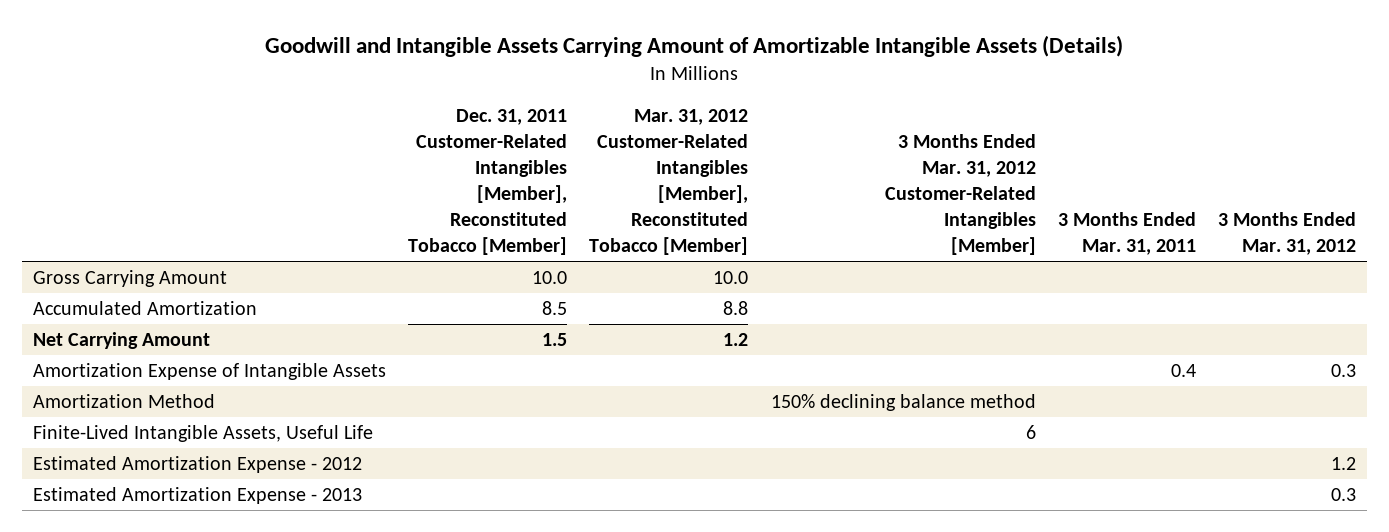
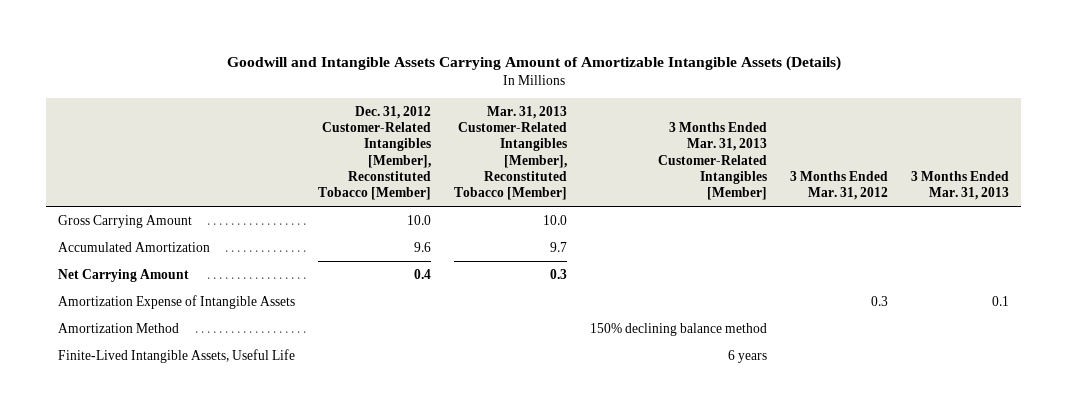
- | Dec. 31, 2011 Customer-Related Intangibles [Member], Reconstituted Tobacco [Member] | Mar. 31, 2012 Customer-Related Intangibles [Member], Reconstituted Tobacco [Member] | 3 Months Ended Mar. 31, 2012 Customer-Related Intangibles [Member] | 3 Months Ended Mar. 31, 2011 | 3 Months Ended Mar. 31, 2012
+ | Dec. 31, 2012 Customer-Related Intangibles [Member], Reconstituted Tobacco [Member] | Mar. 31, 2013 Customer-Related Intangibles [Member], Reconstituted Tobacco [Member] | 3 Months Ended Mar. 31, 2013 Customer-Related Intangibles [Member] | 3 Months Ended Mar. 31, 2012 | 3 Months Ended Mar. 31, 2013
- Estimated Amortization Expense - 2012 | | | | | 1.2
- Estimated Amortization Expense - 2013 | | | | | 0.3

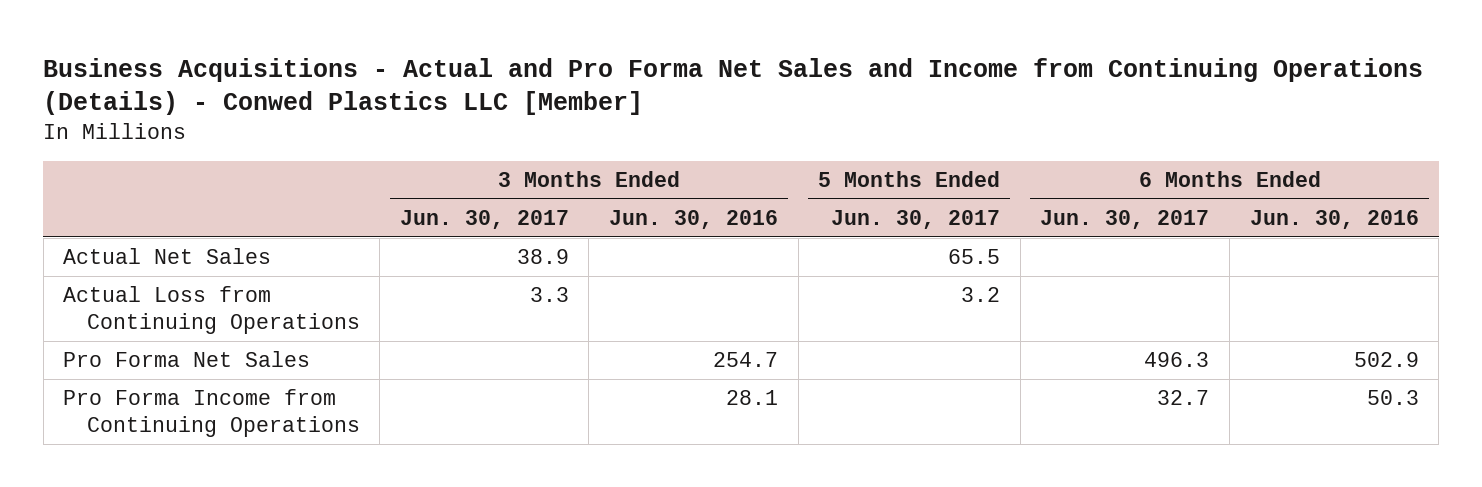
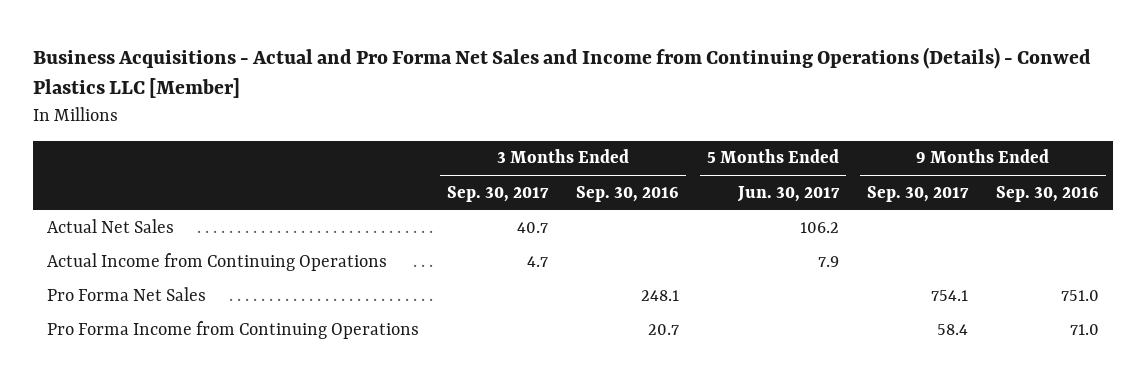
- | 3 Months Ended Jun. 30, 2017 | 3 Months Ended Jun. 30, 2016 | 5 Months Ended Jun. 30, 2017 | 6 Months Ended Jun. 30, 2017 | 6 Months Ended Jun. 30, 2016
+ | 3 Months Ended Sep. 30, 2017 | 3 Months Ended Sep. 30, 2016 | 5 Months Ended Jun. 30, 2017 | 9 Months Ended Sep. 30, 2017 | 9 Months Ended Sep. 30, 2016
- Actual Net Sales | 38.9 | | 65.5 | |
- Actual Loss from Continuing Operations | 3.3 | | 3.2 | |
+ Actual Net Sales | 40.7 | | 106.2 | |
+ Actual Income from Continuing Operations | 4.7 | | 7.9 | |

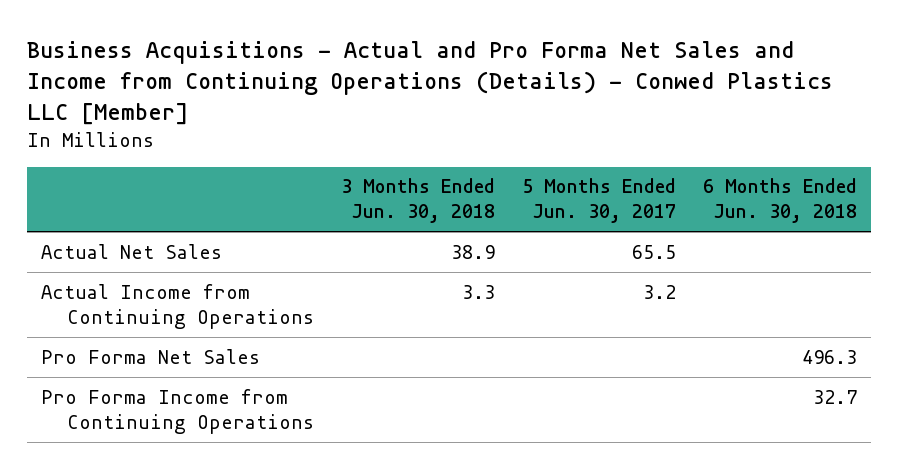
- | 3 Months Ended Sep. 30, 2017 | 3 Months Ended Sep. 30, 2016 | 5 Months Ended Jun. 30, 2017 | 9 Months Ended Sep. 30, 2017 | 9 Months Ended Sep. 30, 2016
+ | 3 Months Ended Jun. 30, 2018 | 5 Months Ended Jun. 30, 2017 | 6 Months Ended Jun. 30, 2018
- Actual Net Sales | 40.7 | | 106.2 | |
- Actual Income from Continuing Operations | 4.7 | | 7.9 | |
+ Actual Net Sales | 38.9 | 65.5 |
+ Actual Income from Continuing Operations | 3.3 | 3.2 |

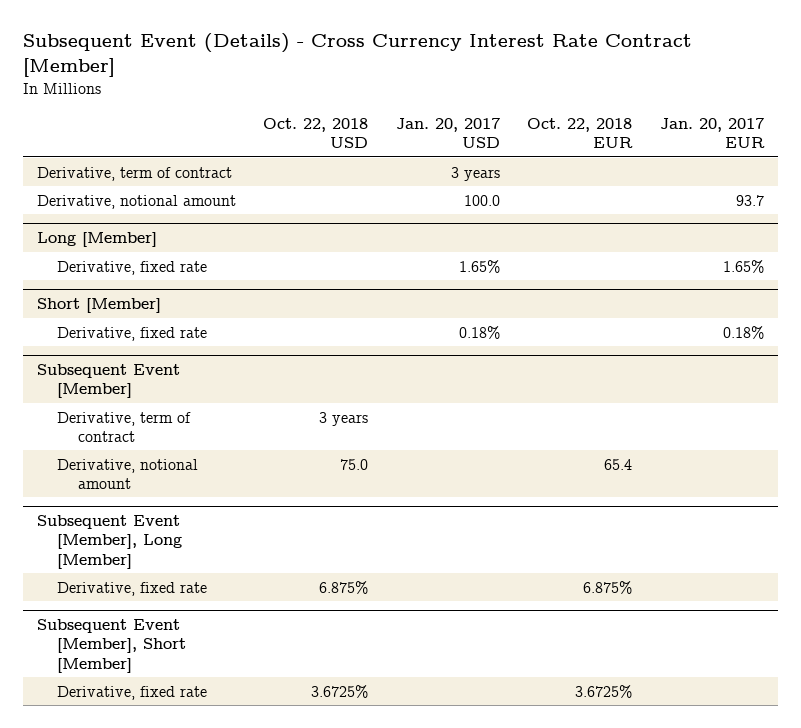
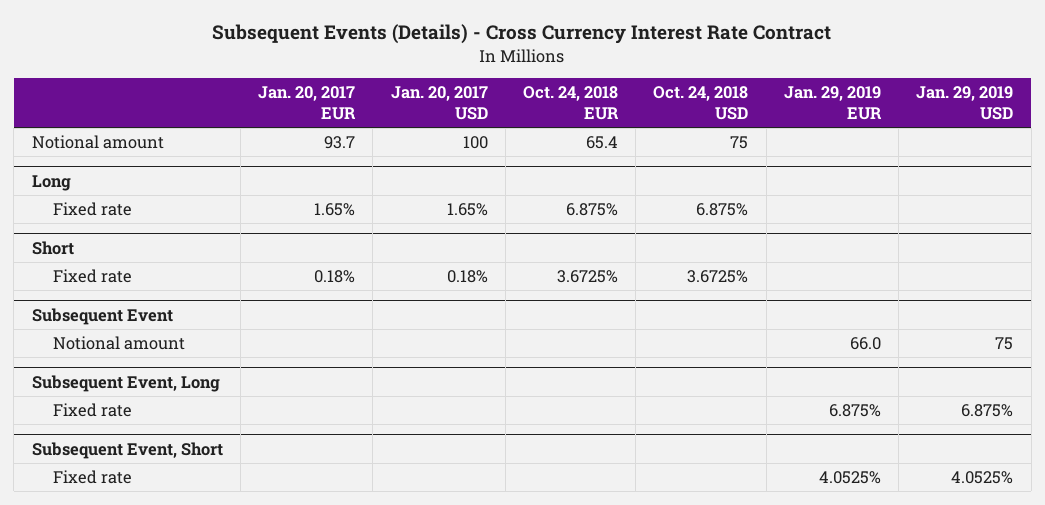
- Subsequent Event (Details) - Cross Currency Interest Rate Contract [Member]
+ Subsequent Events (Details) - Cross Currency Interest Rate Contract
- | Oct. 22, 2018 USD | Jan. 20, 2017 USD | Oct. 22, 2018 EUR | Jan. 20, 2017 EUR
+ | Jan. 20, 2017 EUR | Jan. 20, 2017 USD | Oct. 24, 2018 EUR | Oct. 24, 2018 USD | Jan. 29, 2019 EUR | Jan. 29, 2019 USD
- Derivative, term of contract | | 3 years | |
- Derivative, notional amount | | 100.0 | | 93.7
- Long [Member]
- Derivative, fixed rate | | 1.65% | | 1.65%
- Short [Member]
- Derivative, fixed rate | | 0.18% | | 0.18%
- Subsequent Event [Member]
- Derivative, term of contract | 3 years | | |
- Derivative, notional amount | 75.0 | | 65.4 |
- Subsequent Event [Member], Long [Member]
- Derivative, fixed rate | 6.875% | | 6.875% |
- Subsequent Event [Member], Short [Member]
- Derivative, fixed rate | 3.6725% | | 3.6725% |
+ Notional amount | 93.7 | 100 | 65.4 | 75 | |
+ Long
+ Fixed rate | 1.65% | 1.65% | 6.875% | 6.875% | |
+ Short
+ Fixed rate | 0.18% | 0.18% | 3.6725% | 3.6725% | |
+ Subsequent Event
+ Notional amount | | | | | 66.0 | 75
+ Subsequent Event, Long
+ Fixed rate | | | | | 6.875% | 6.875%
+ Subsequent Event, Short
+ Fixed rate | | | | | 4.0525% | 4.0525%

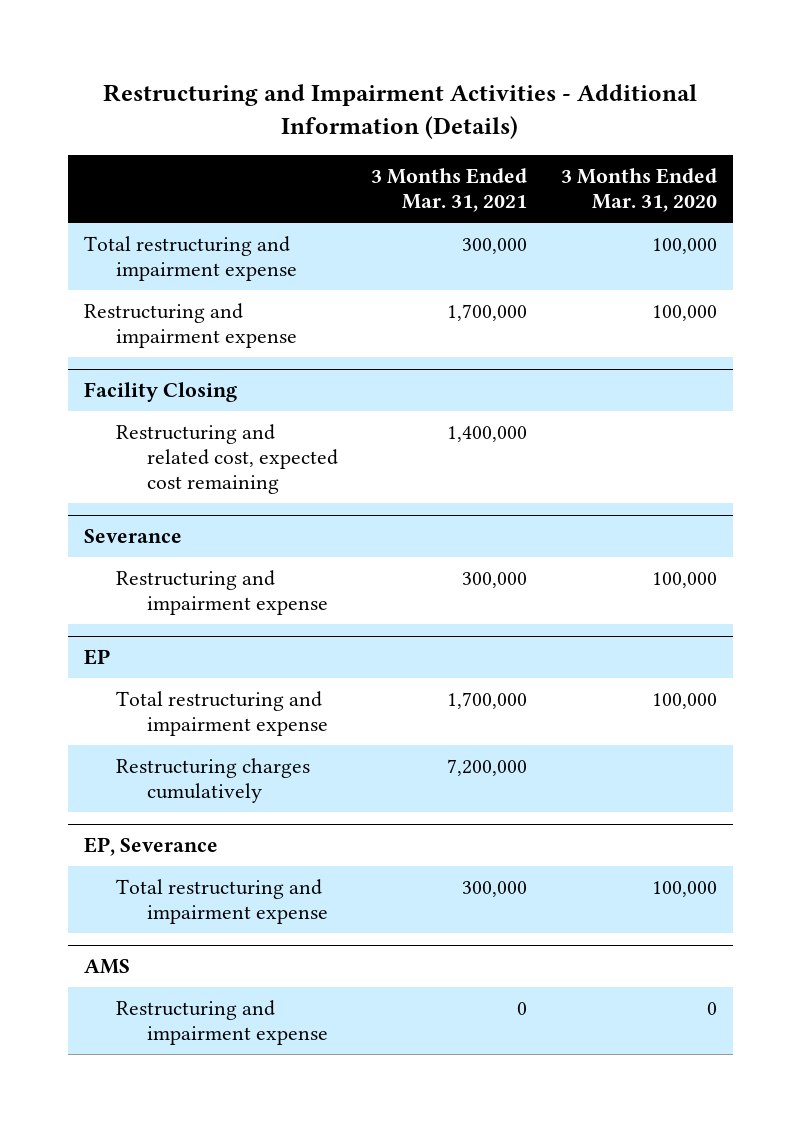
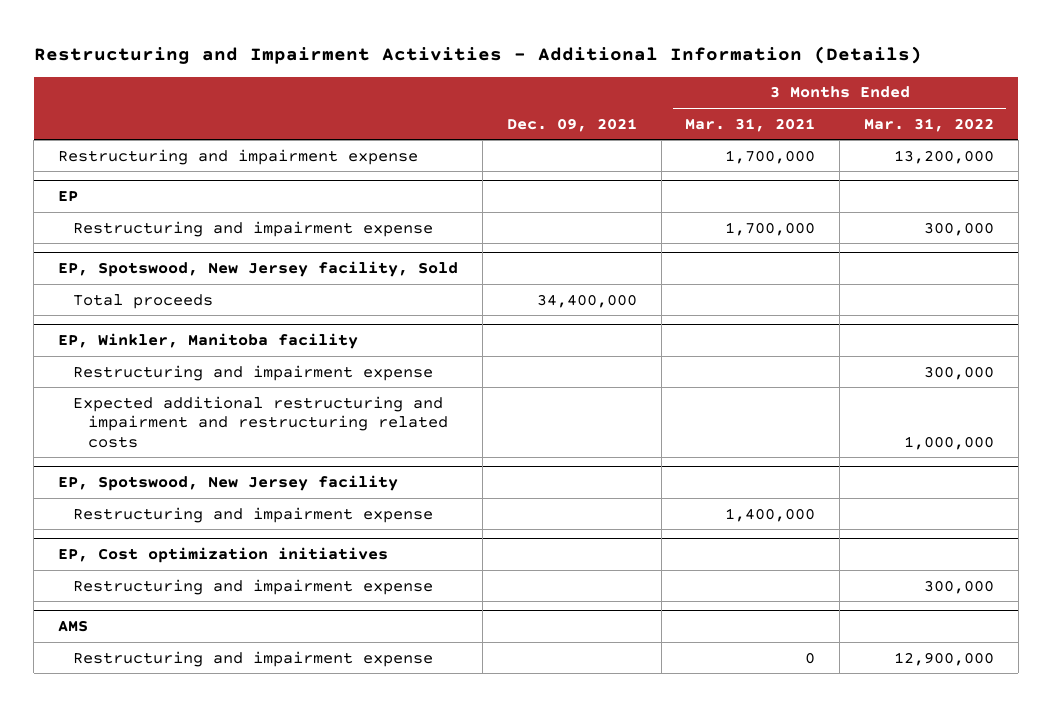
- | 3 Months Ended Mar. 31, 2021 | 3 Months Ended Mar. 31, 2020
+ | Dec. 09, 2021 | 3 Months Ended Mar. 31, 2021 | 3 Months Ended Mar. 31, 2022
- Total restructuring and impairment expense | 300,000 | 100,000
- Facility Closing
- Restructuring and related cost, expected cost remaining | 1,400,000 |
- Severance
- Restructuring and impairment expense | 300,000 | 100,000
@ EP
- Total restructuring and impairment expense | 1,700,000 | 100,000
- Restructuring charges cumulatively | 7,200,000 |
- EP, Severance
- Total restructuring and impairment expense | 300,000 | 100,000
@ EP
+ Restructuring and impairment expense | | 1,700,000 | 300,000
+ EP, Spotswood, New Jersey facility, Sold
+ Total proceeds | 34,400,000 | |
+ EP, Winkler, Manitoba facility
+ Restructuring and impairment expense | | | 300,000
+ Expected additional restructuring and impairment and restructuring related costs | | | 1,000,000
+ EP, Spotswood, New Jersey facility
+ Restructuring and impairment expense | | 1,400,000 |
+ EP, Cost optimization initiatives
+ Restructuring and impairment expense | | | 300,000

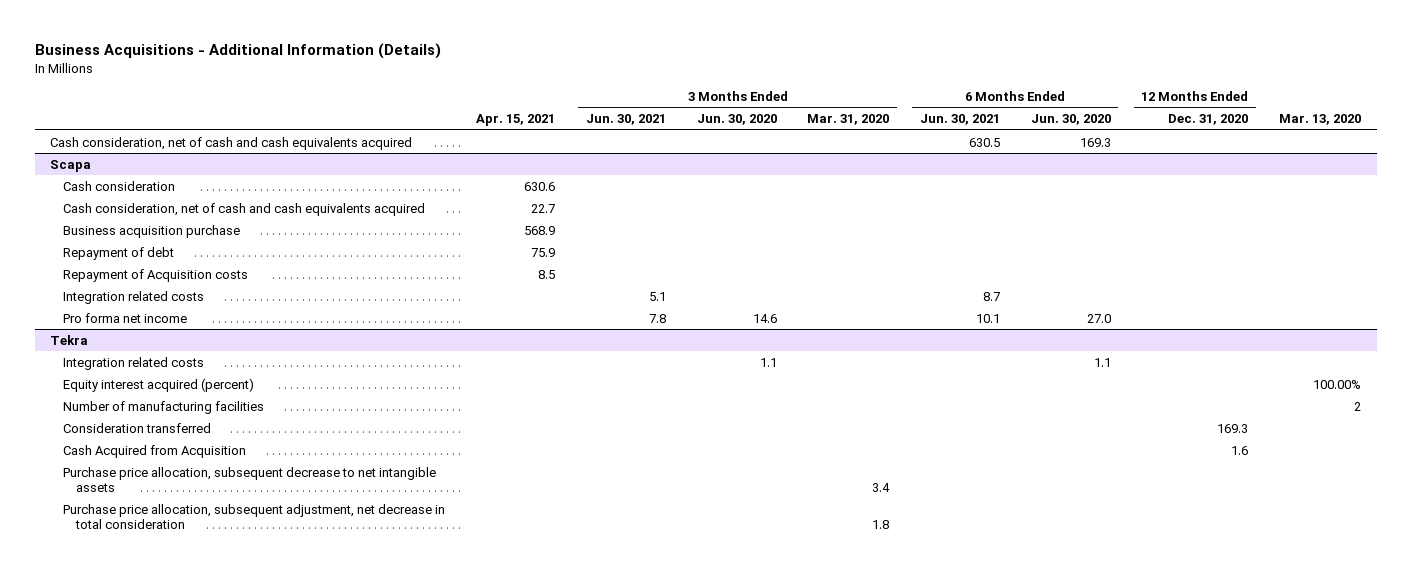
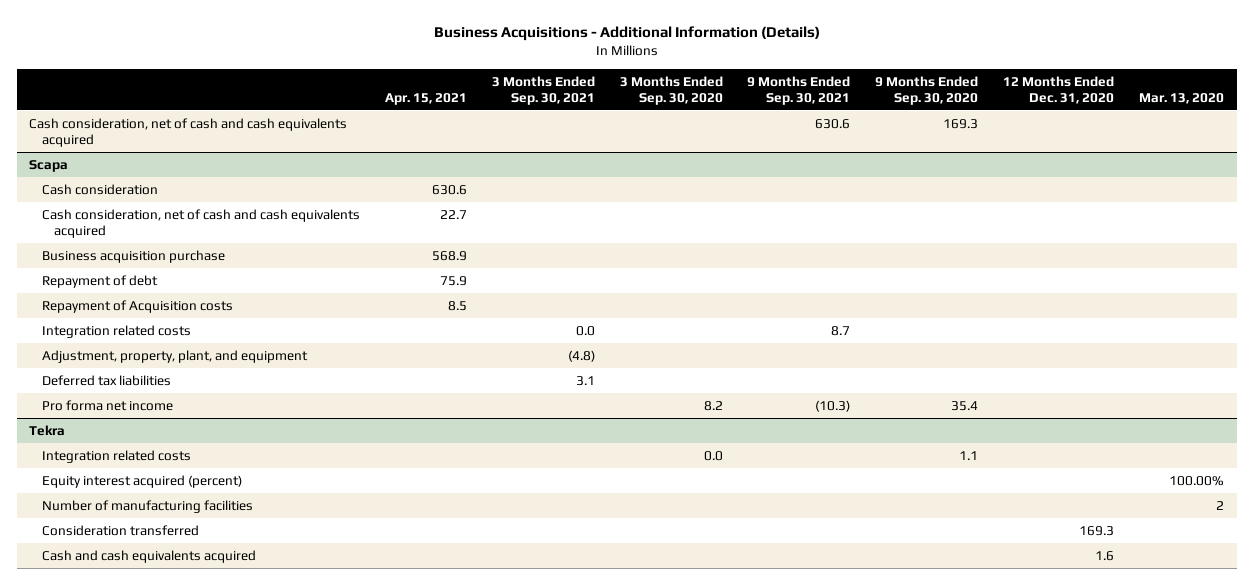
- | Apr. 15, 2021 | 3 Months Ended Jun. 30, 2021 | 3 Months Ended Jun. 30, 2020 | 3 Months Ended Mar. 31, 2020 | 6 Months Ended Jun. 30, 2021 | 6 Months Ended Jun. 30, 2020 | 12 Months Ended Dec. 31, 2020 | Mar. 13, 2020
+ | Apr. 15, 2021 | 3 Months Ended Sep. 30, 2021 | 3 Months Ended Sep. 30, 2020 | 9 Months Ended Sep. 30, 2021 | 9 Months Ended Sep. 30, 2020 | 12 Months Ended Dec. 31, 2020 | Mar. 13, 2020
@ Scapa
+ Adjustment, property, plant, and equipment | | (4.8) | | | | |
+ Deferred tax liabilities | | 3.1 | | | | |
@ Tekra
- Cash Acquired from Acquisition | | | | | | | 1.6 |
- Purchase price allocation, subsequent decrease to net intangible assets | | | | 3.4 | | | |
- Purchase price allocation, subsequent adjustment, net decrease in total consideration | | | | 1.8 | | | |
+ Cash and cash equivalents acquired | | | | | | 1.6 |

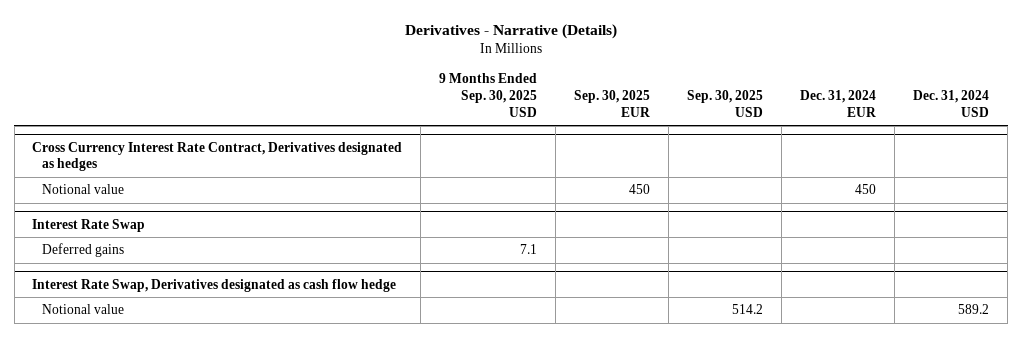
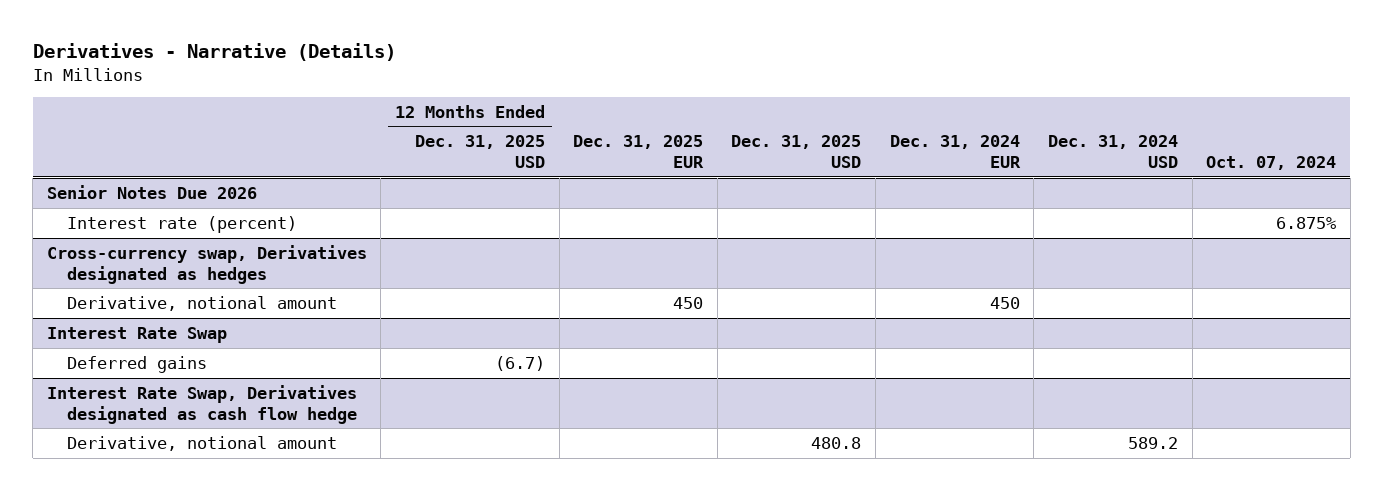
- | 9 Months Ended Sep. 30, 2025 USD | Sep. 30, 2025 EUR | Sep. 30, 2025 USD | Dec. 31, 2024 EUR | Dec. 31, 2024 USD
+ | 12 Months Ended Dec. 31, 2025 USD | Dec. 31, 2025 EUR | Dec. 31, 2025 USD | Dec. 31, 2024 EUR | Dec. 31, 2024 USD | Oct. 07, 2024
- Cross Currency Interest Rate Contract, Derivatives designated as hedges
- Notional value | | 450 | | 450 |
+ Senior Notes Due 2026
+ Interest rate (percent) | | | | | | 6.875%
+ Cross-currency swap, Derivatives designated as hedges
+ Derivative, notional amount | | 450 | | 450 | |
@ Interest Rate Swap, Derivatives designated as cash flow hedge
- Notional value | | | 514.2 | | 589.2
+ Derivative, notional amount | | | 480.8 | | 589.2 |

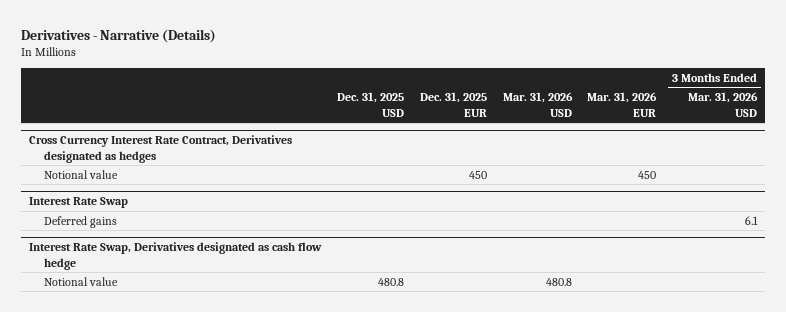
- | 12 Months Ended Dec. 31, 2025 USD | Dec. 31, 2025 EUR | Dec. 31, 2025 USD | Dec. 31, 2024 EUR | Dec. 31, 2024 USD | Oct. 07, 2024
+ | Dec. 31, 2025 USD | Dec. 31, 2025 EUR | Mar. 31, 2026 USD | Mar. 31, 2026 EUR | 3 Months Ended Mar. 31, 2026 USD
- Senior Notes Due 2026
- Interest rate (percent) | | | | | | 6.875%
- Cross-currency swap, Derivatives designated as hedges
- Derivative, notional amount | | 450 | | 450 | |
+ Cross Currency Interest Rate Contract, Derivatives designated as hedges
+ Notional value | | 450 | | 450 |
@ Interest Rate Swap, Derivatives designated as cash flow hedge
- Derivative, notional amount | | | 480.8 | | 589.2 |
+ Notional value | 480.8 | | 480.8 | |

